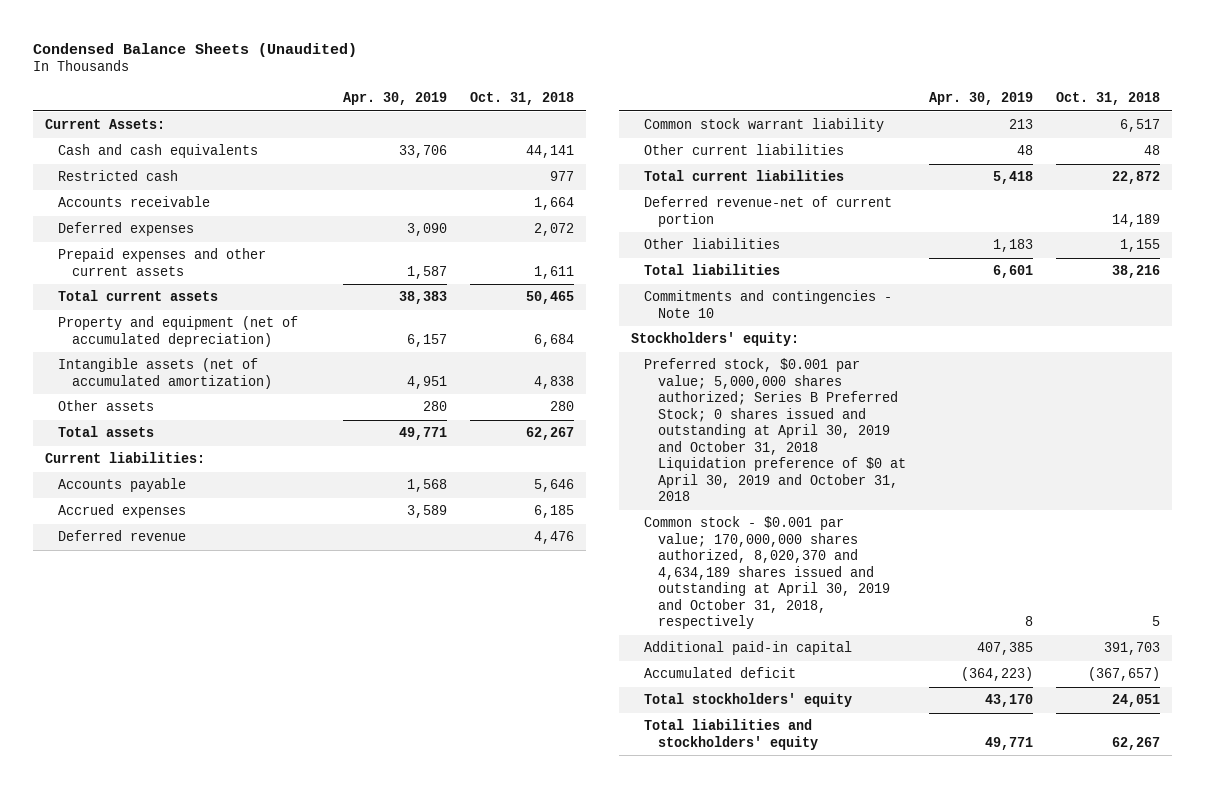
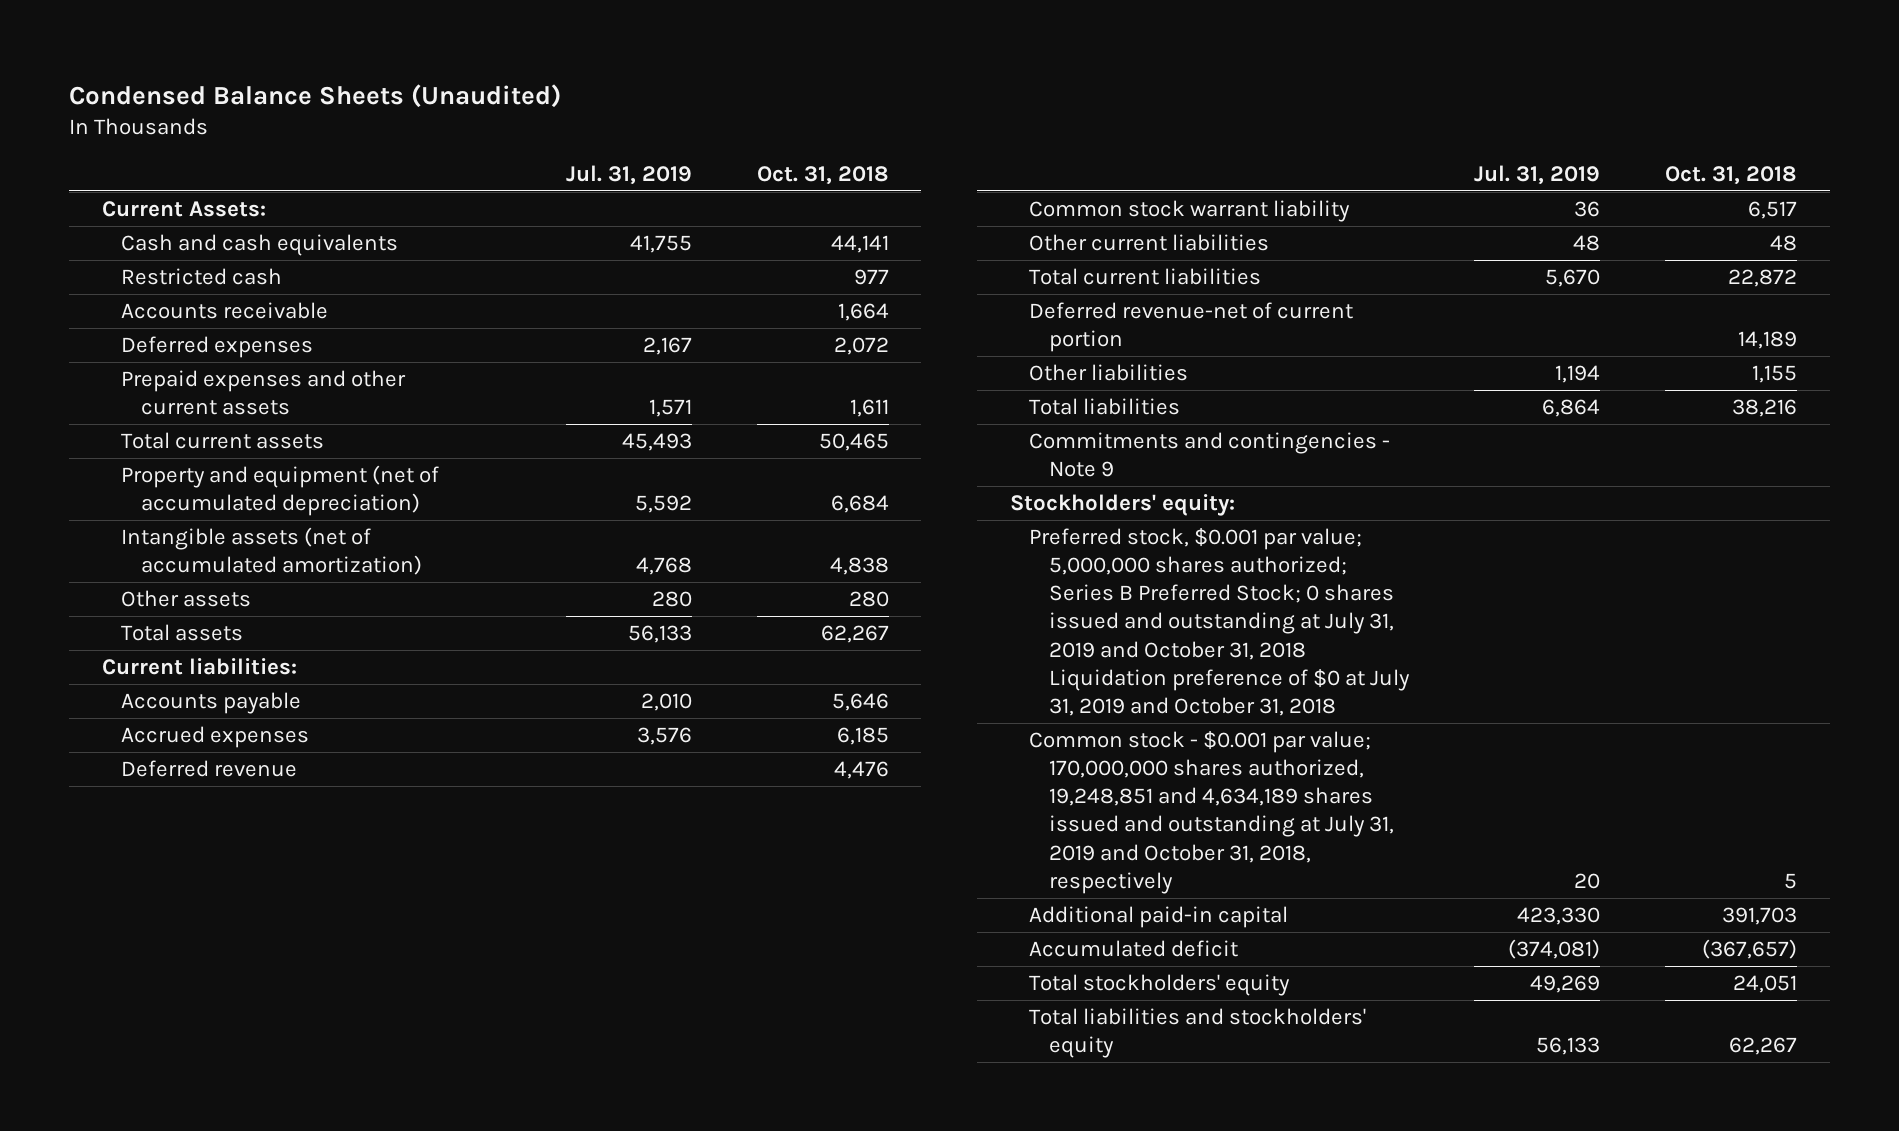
- | Apr. 30, 2019 | Oct. 31, 2018
+ | Jul. 31, 2019 | Oct. 31, 2018
- Commitments and contingencies - Note 10
+ Commitments and contingencies - Note 9
- Preferred stock, $0.001 par value; 5,000,000 shares authorized; Series B Preferred Stock; 0 shares issued and outstanding at April 30, 2019 and October 31, 2018 Liquidation preference of $0 at April 30, 2019 and October 31, 2018
- Common stock - $0.001 par value; 170,000,000 shares authorized, 8,020,370 and 4,634,189 shares issued and outstanding at April 30, 2019 and October 31, 2018, respectively | 8 | 5
+ Preferred stock, $0.001 par value; 5,000,000 shares authorized; Series B Preferred Stock; 0 shares issued and outstanding at July 31, 2019 and October 31, 2018 Liquidation preference of $0 at July 31, 2019 and October 31, 2018
+ Common stock - $0.001 par value; 170,000,000 shares authorized, 19,248,851 and 4,634,189 shares issued and outstanding at July 31, 2019 and October 31, 2018, respectively | 20 | 5

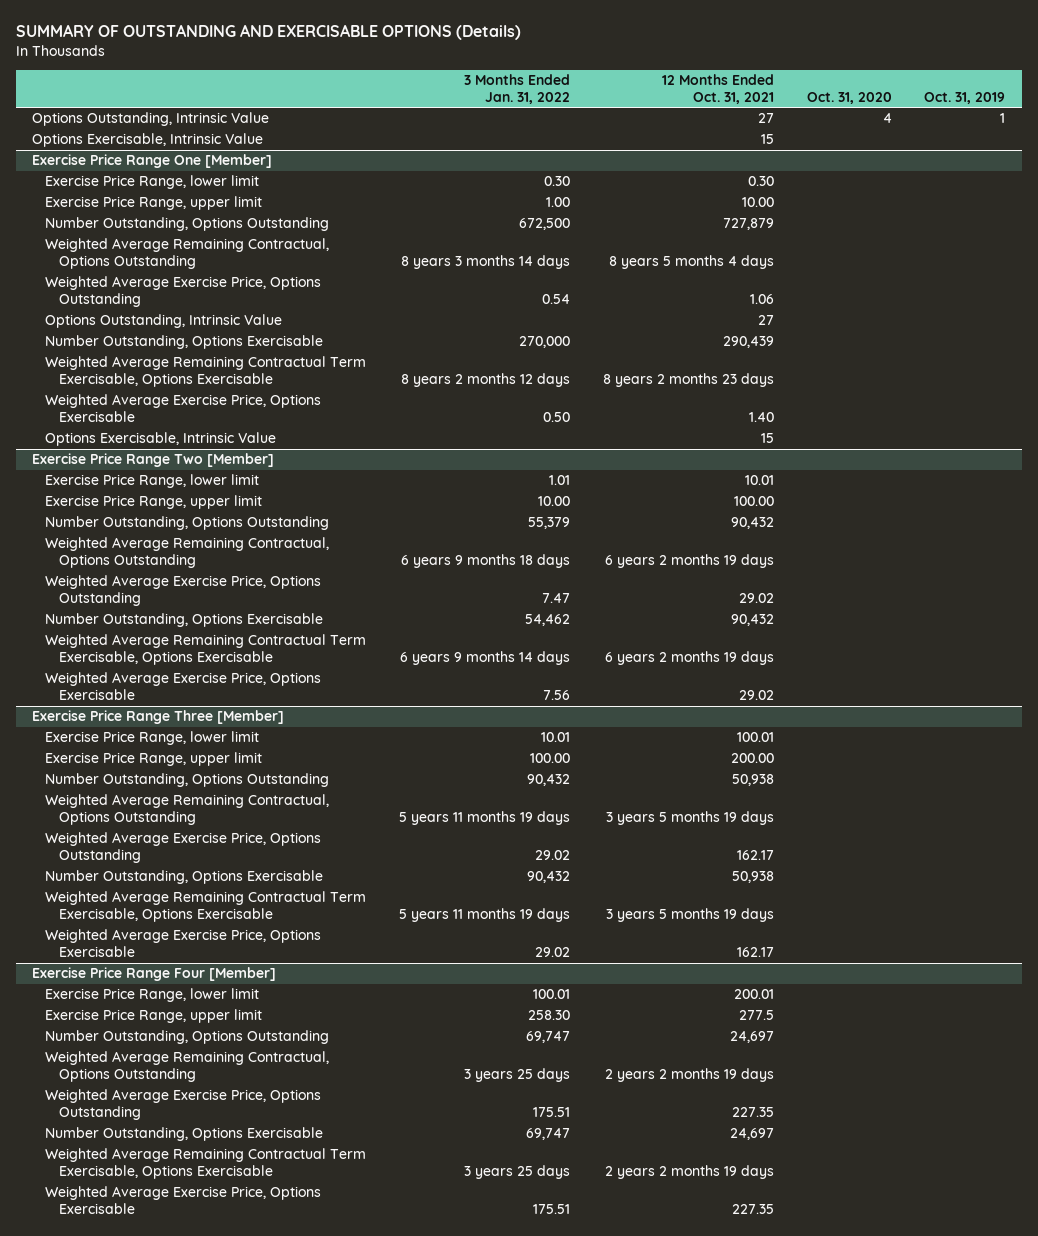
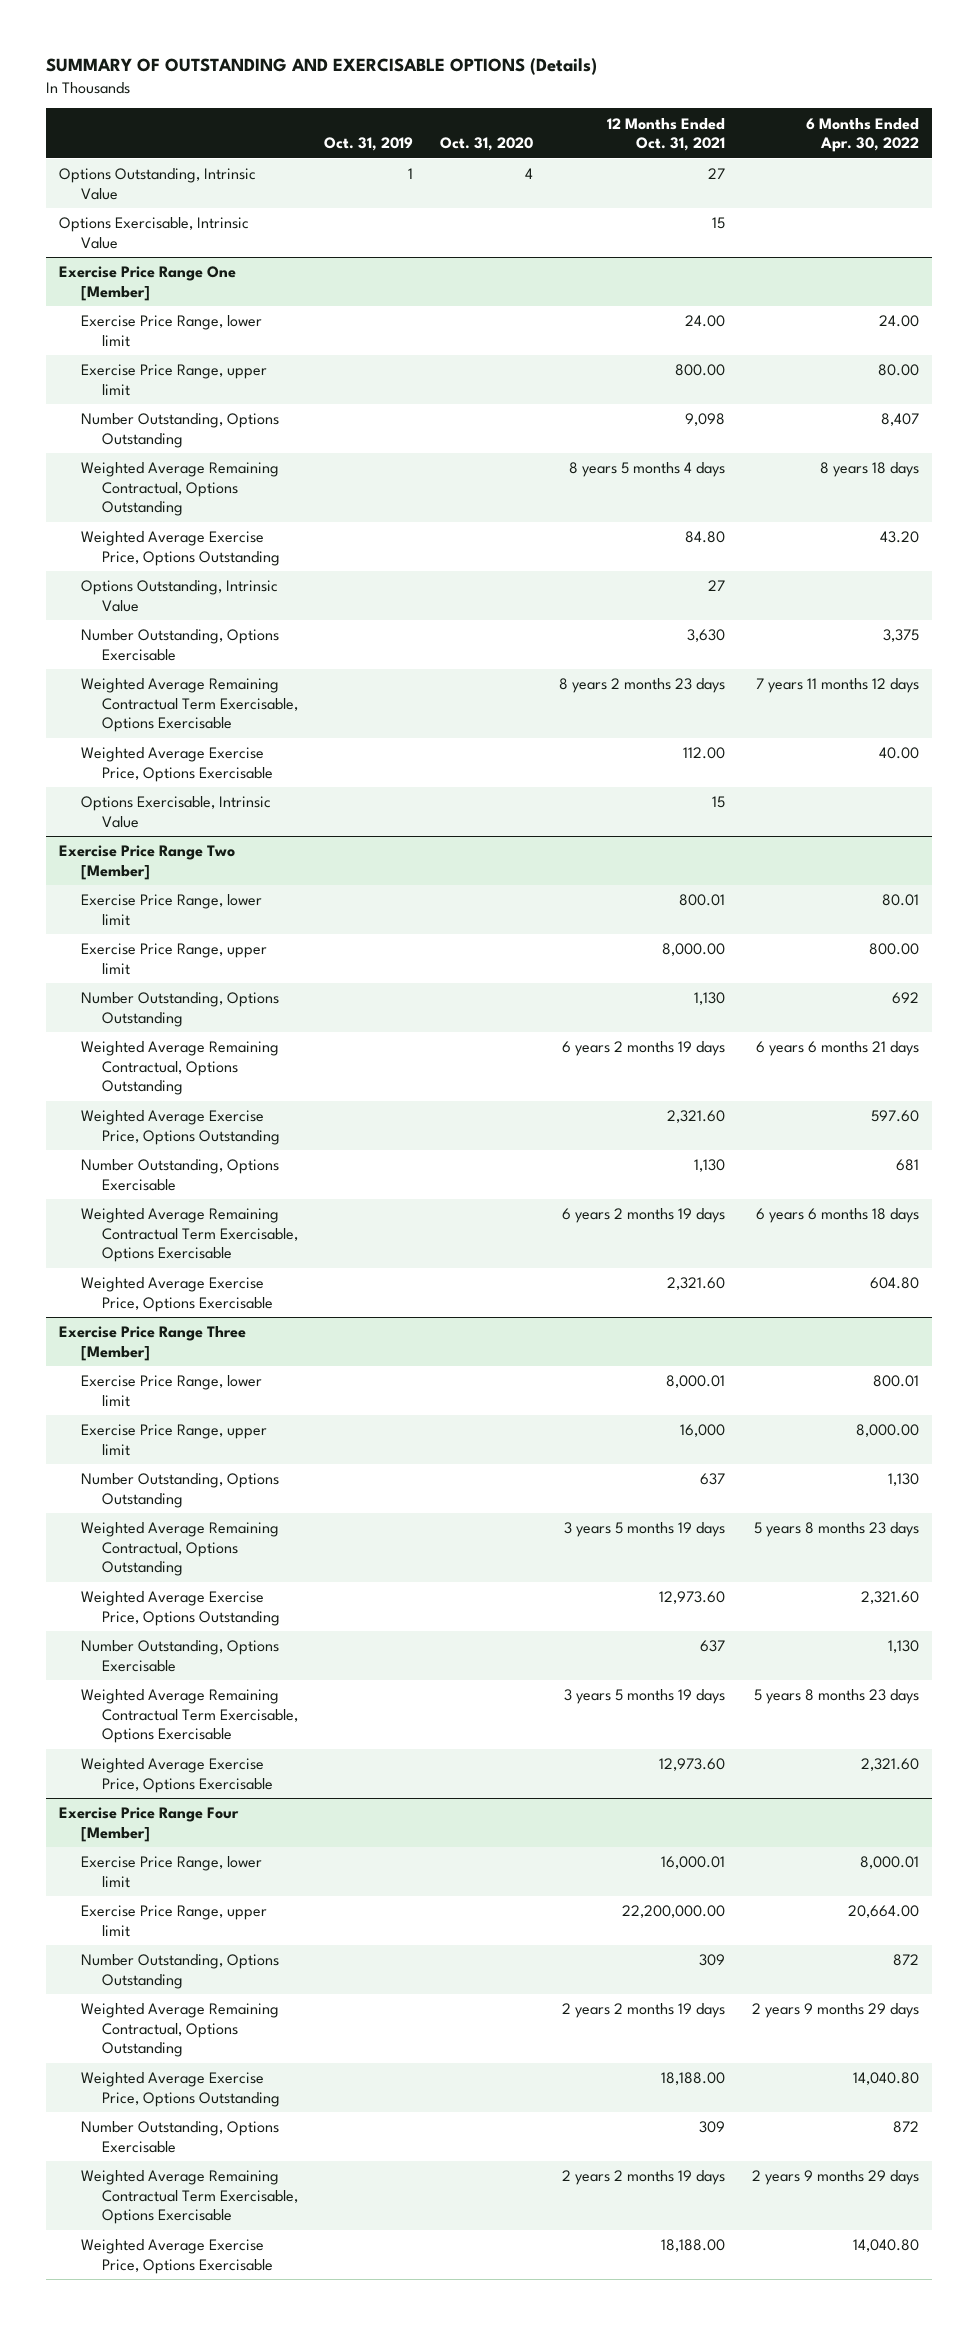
- | 3 Months Ended Jan. 31, 2022 | 12 Months Ended Oct. 31, 2021 | Oct. 31, 2020 | Oct. 31, 2019
+ | Oct. 31, 2019 | Oct. 31, 2020 | 12 Months Ended Oct. 31, 2021 | 6 Months Ended Apr. 30, 2022
@ Exercise Price Range One [Member]
- Exercise Price Range, lower limit | 0.30 | 0.30 | |
- Exercise Price Range, upper limit | 1.00 | 10.00 | |
- Number Outstanding, Options Outstanding | 672,500 | 727,879 | |
+ Exercise Price Range, lower limit | | | 24.00 | 24.00
+ Exercise Price Range, upper limit | | | 800.00 | 80.00
+ Number Outstanding, Options Outstanding | | | 9,098 | 8,407
- Weighted Average Exercise Price, Options Outstanding | 0.54 | 1.06 | |
+ Weighted Average Exercise Price, Options Outstanding | | | 84.80 | 43.20
- Number Outstanding, Options Exercisable | 270,000 | 290,439 | |
+ Number Outstanding, Options Exercisable | | | 3,630 | 3,375
- Weighted Average Exercise Price, Options Exercisable | 0.50 | 1.40 | |
+ Weighted Average Exercise Price, Options Exercisable | | | 112.00 | 40.00
@ Exercise Price Range Two [Member]
- Exercise Price Range, lower limit | 1.01 | 10.01 | |
- Exercise Price Range, upper limit | 10.00 | 100.00 | |
- Number Outstanding, Options Outstanding | 55,379 | 90,432 | |
+ Exercise Price Range, lower limit | | | 800.01 | 80.01
+ Exercise Price Range, upper limit | | | 8,000.00 | 800.00
+ Number Outstanding, Options Outstanding | | | 1,130 | 692
- Weighted Average Exercise Price, Options Outstanding | 7.47 | 29.02 | |
- Number Outstanding, Options Exercisable | 54,462 | 90,432 | |
+ Weighted Average Exercise Price, Options Outstanding | | | 2,321.60 | 597.60
+ Number Outstanding, Options Exercisable | | | 1,130 | 681
- Weighted Average Exercise Price, Options Exercisable | 7.56 | 29.02 | |
+ Weighted Average Exercise Price, Options Exercisable | | | 2,321.60 | 604.80
@ Exercise Price Range Three [Member]
- Exercise Price Range, lower limit | 10.01 | 100.01 | |
- Exercise Price Range, upper limit | 100.00 | 200.00 | |
- Number Outstanding, Options Outstanding | 90,432 | 50,938 | |
+ Exercise Price Range, lower limit | | | 8,000.01 | 800.01
+ Exercise Price Range, upper limit | | | 16,000 | 8,000.00
+ Number Outstanding, Options Outstanding | | | 637 | 1,130
- Weighted Average Exercise Price, Options Outstanding | 29.02 | 162.17 | |
- Number Outstanding, Options Exercisable | 90,432 | 50,938 | |
+ Weighted Average Exercise Price, Options Outstanding | | | 12,973.60 | 2,321.60
+ Number Outstanding, Options Exercisable | | | 637 | 1,130
- Weighted Average Exercise Price, Options Exercisable | 29.02 | 162.17 | |
+ Weighted Average Exercise Price, Options Exercisable | | | 12,973.60 | 2,321.60
@ Exercise Price Range Four [Member]
- Exercise Price Range, lower limit | 100.01 | 200.01 | |
- Exercise Price Range, upper limit | 258.30 | 277.5 | |
- Number Outstanding, Options Outstanding | 69,747 | 24,697 | |
+ Exercise Price Range, lower limit | | | 16,000.01 | 8,000.01
+ Exercise Price Range, upper limit | | | 22,200,000.00 | 20,664.00
+ Number Outstanding, Options Outstanding | | | 309 | 872
- Weighted Average Exercise Price, Options Outstanding | 175.51 | 227.35 | |
- Number Outstanding, Options Exercisable | 69,747 | 24,697 | |
+ Weighted Average Exercise Price, Options Outstanding | | | 18,188.00 | 14,040.80
+ Number Outstanding, Options Exercisable | | | 309 | 872
- Weighted Average Exercise Price, Options Exercisable | 175.51 | 227.35 | |
+ Weighted Average Exercise Price, Options Exercisable | | | 18,188.00 | 14,040.80

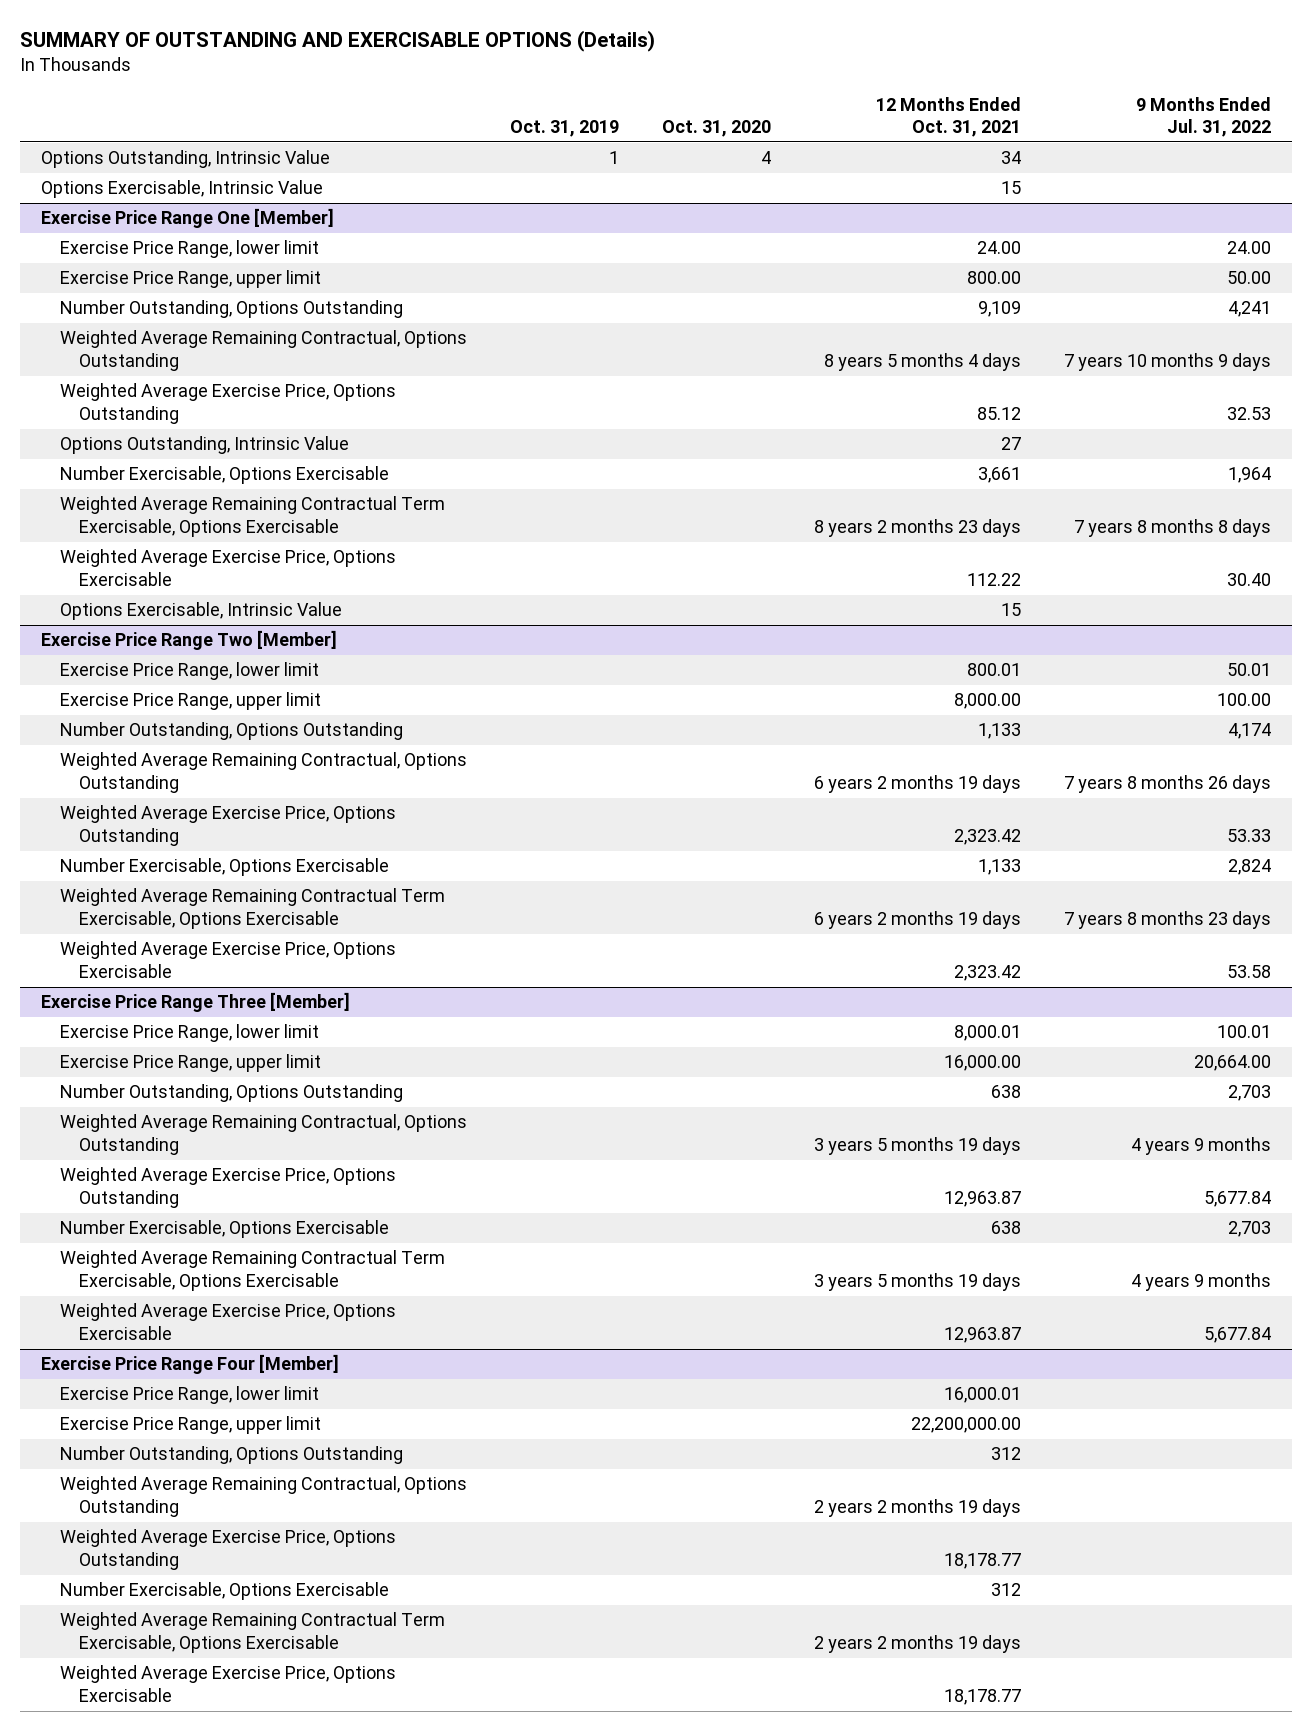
- | Oct. 31, 2019 | Oct. 31, 2020 | 12 Months Ended Oct. 31, 2021 | 6 Months Ended Apr. 30, 2022
+ | Oct. 31, 2019 | Oct. 31, 2020 | 12 Months Ended Oct. 31, 2021 | 9 Months Ended Jul. 31, 2022
- Options Outstanding, Intrinsic Value | 1 | 4 | 27 |
+ Options Outstanding, Intrinsic Value | 1 | 4 | 34 |
@ Exercise Price Range One [Member]
- Number Outstanding, Options Outstanding | | | 9,098 | 8,407
+ Number Outstanding, Options Outstanding | | | 9,109 | 4,241
- Weighted Average Exercise Price, Options Outstanding | | | 84.80 | 43.20
+ Weighted Average Exercise Price, Options Outstanding | | | 85.12 | 32.53
- Number Outstanding, Options Exercisable | | | 3,630 | 3,375
+ Number Exercisable, Options Exercisable | | | 3,661 | 1,964
- Weighted Average Exercise Price, Options Exercisable | | | 112.00 | 40.00
+ Weighted Average Exercise Price, Options Exercisable | | | 112.22 | 30.40
@ Exercise Price Range Two [Member]
- Number Outstanding, Options Outstanding | | | 1,130 | 692
+ Number Outstanding, Options Outstanding | | | 1,133 | 4,174
- Weighted Average Exercise Price, Options Outstanding | | | 2,321.60 | 597.60
- Number Outstanding, Options Exercisable | | | 1,130 | 681
+ Weighted Average Exercise Price, Options Outstanding | | | 2,323.42 | 53.33
+ Number Exercisable, Options Exercisable | | | 1,133 | 2,824
- Weighted Average Exercise Price, Options Exercisable | | | 2,321.60 | 604.80
+ Weighted Average Exercise Price, Options Exercisable | | | 2,323.42 | 53.58
@ Exercise Price Range Three [Member]
- Exercise Price Range, upper limit | | | 16,000 | 8,000.00
- Number Outstanding, Options Outstanding | | | 637 | 1,130
+ Exercise Price Range, upper limit | | | 16,000.00 | 20,664.00
+ Number Outstanding, Options Outstanding | | | 638 | 2,703
- Weighted Average Exercise Price, Options Outstanding | | | 12,973.60 | 2,321.60
- Number Outstanding, Options Exercisable | | | 637 | 1,130
+ Weighted Average Exercise Price, Options Outstanding | | | 12,963.87 | 5,677.84
+ Number Exercisable, Options Exercisable | | | 638 | 2,703
- Weighted Average Exercise Price, Options Exercisable | | | 12,973.60 | 2,321.60
+ Weighted Average Exercise Price, Options Exercisable | | | 12,963.87 | 5,677.84
@ Exercise Price Range Four [Member]
- Number Outstanding, Options Outstanding | | | 309 | 872
+ Number Outstanding, Options Outstanding | | | 312 |
- Weighted Average Exercise Price, Options Outstanding | | | 18,188.00 | 14,040.80
- Number Outstanding, Options Exercisable | | | 309 | 872
+ Weighted Average Exercise Price, Options Outstanding | | | 18,178.77 |
+ Number Exercisable, Options Exercisable | | | 312 |
- Weighted Average Exercise Price, Options Exercisable | | | 18,188.00 | 14,040.80
+ Weighted Average Exercise Price, Options Exercisable | | | 18,178.77 |

